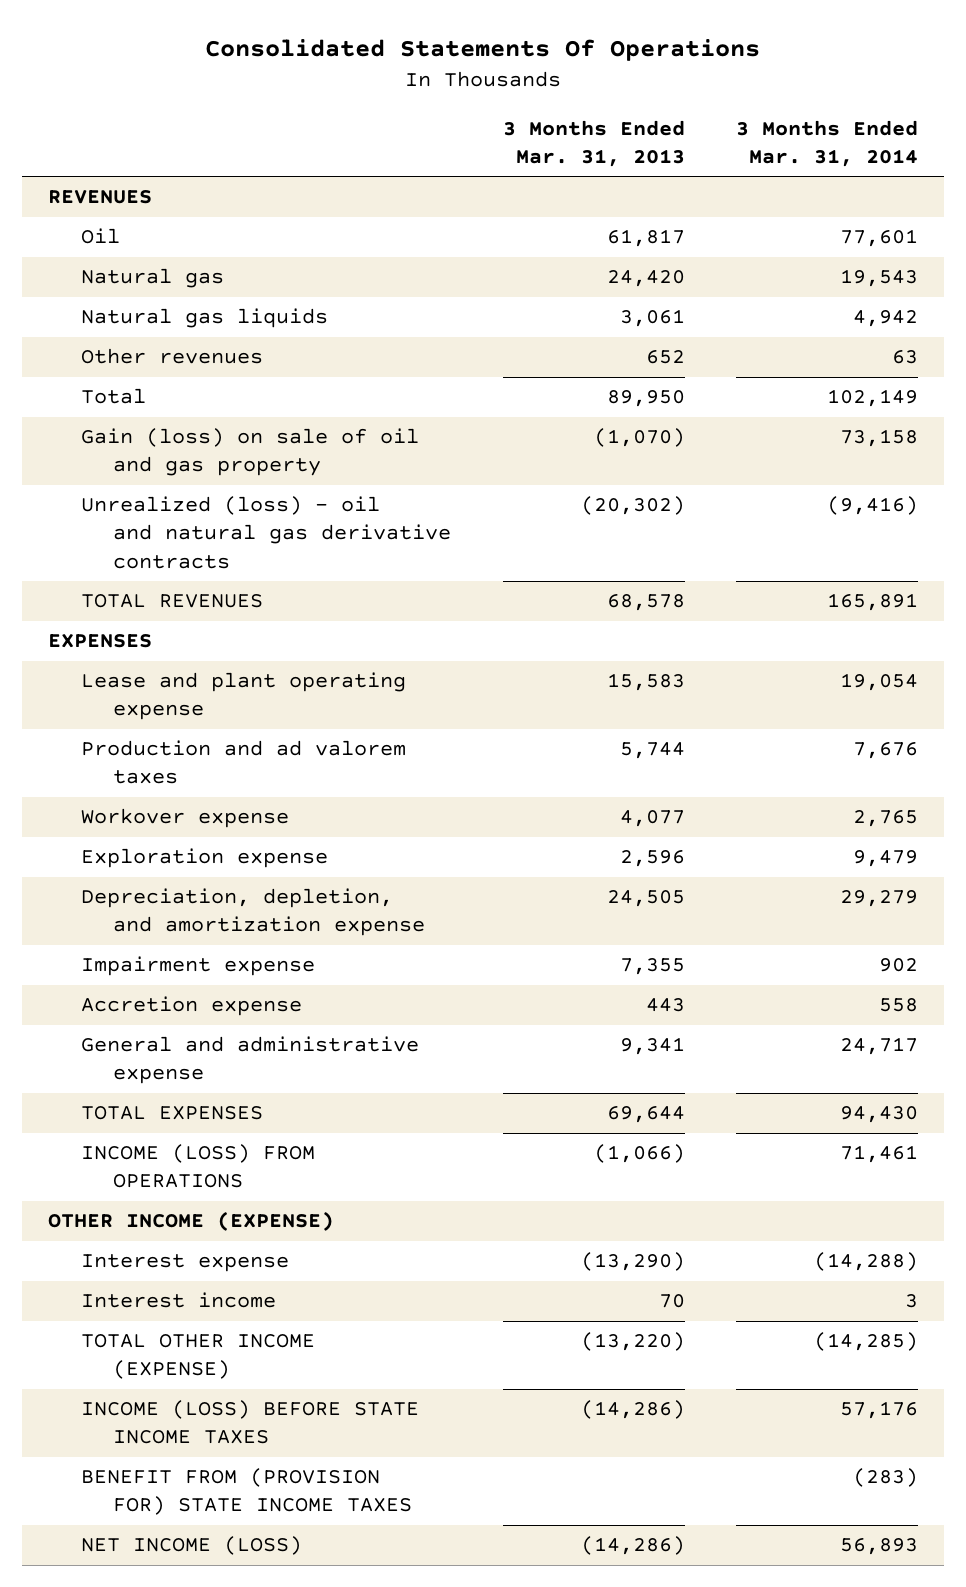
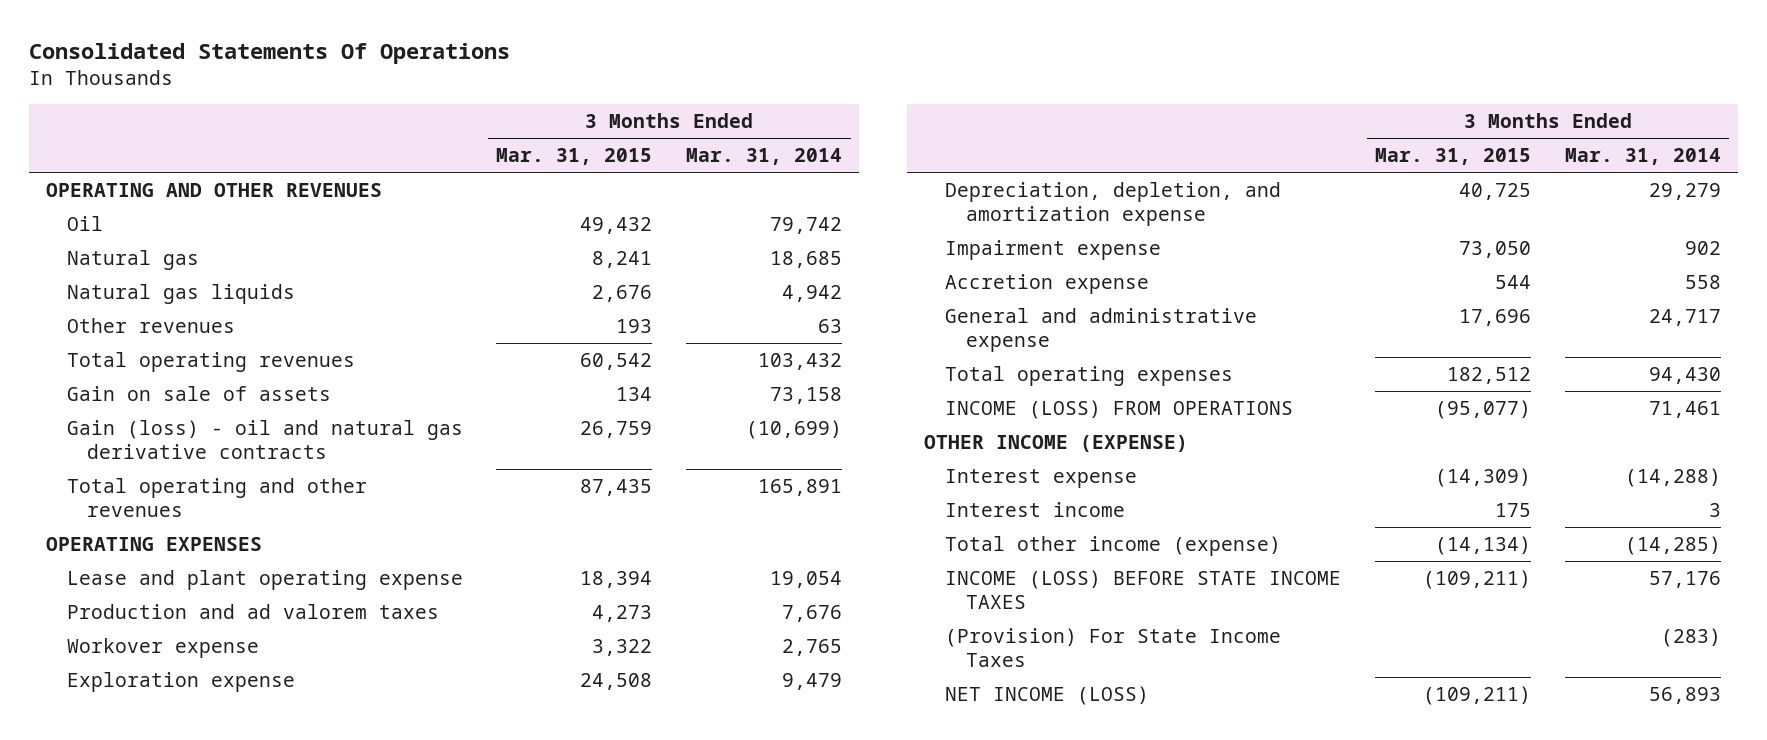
- | 3 Months Ended Mar. 31, 2013 | 3 Months Ended Mar. 31, 2014
+ | 3 Months Ended Mar. 31, 2015 | 3 Months Ended Mar. 31, 2014
- REVENUES
- Oil | 61,817 | 77,601
- Natural gas | 24,420 | 19,543
+ OPERATING AND OTHER REVENUES
+ Oil | 49,432 | 79,742
+ Natural gas | 8,241 | 18,685
- Total | 89,950 | 102,149
- Gain (loss) on sale of oil and gas property | (1,070) | 73,158
- Unrealized (loss) - oil and natural gas derivative contracts | (20,302) | (9,416)
- TOTAL REVENUES | 68,578 | 165,891
- EXPENSES
+ Total operating revenues | 60,542 | 103,432
+ Gain on sale of assets | 134 | 73,158
+ Gain (loss) - oil and natural gas derivative contracts | 26,759 | (10,699)
+ Total operating and other revenues | 87,435 | 165,891
+ OPERATING EXPENSES
- TOTAL EXPENSES | 69,644 | 94,430
+ Total operating expenses | 182,512 | 94,430
- TOTAL OTHER INCOME (EXPENSE) | (13,220) | (14,285)
+ Total other income (expense) | (14,134) | (14,285)
- BENEFIT FROM (PROVISION FOR) STATE INCOME TAXES | | (283)
+ (Provision) For State Income Taxes | | (283)

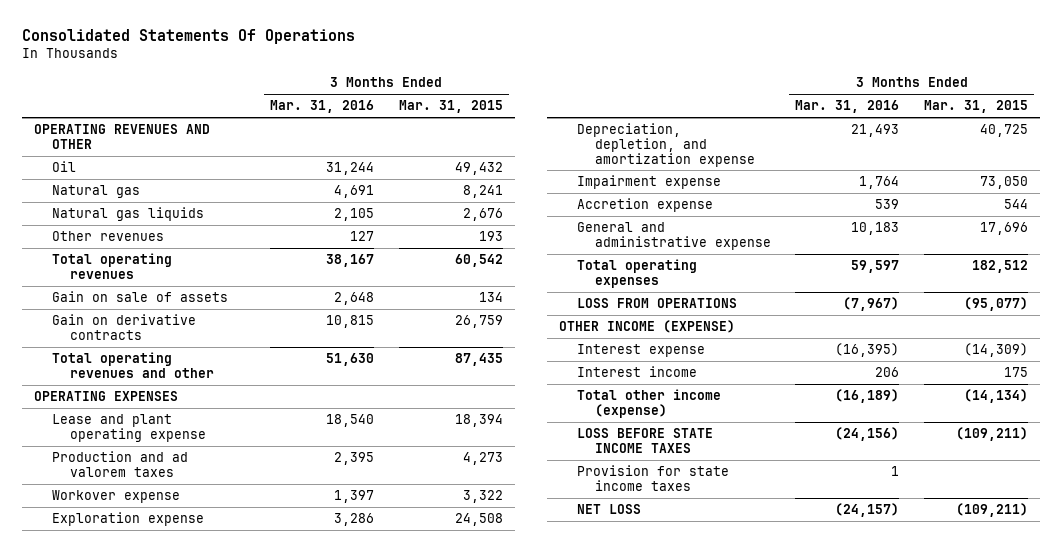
- | 3 Months Ended Mar. 31, 2015 | 3 Months Ended Mar. 31, 2014
+ | 3 Months Ended Mar. 31, 2016 | 3 Months Ended Mar. 31, 2015
- OPERATING AND OTHER REVENUES
+ OPERATING REVENUES AND OTHER
- Gain (loss) - oil and natural gas derivative contracts | 26,759 | (10,699)
- Total operating and other revenues | 87,435 | 165,891
+ Gain on derivative contracts | 10,815 | 26,759
+ Total operating revenues and other | 51,630 | 87,435
- INCOME (LOSS) FROM OPERATIONS | (95,077) | 71,461
+ LOSS FROM OPERATIONS | (7,967) | (95,077)
- INCOME (LOSS) BEFORE STATE INCOME TAXES | (109,211) | 57,176
- (Provision) For State Income Taxes | | (283)
- NET INCOME (LOSS) | (109,211) | 56,893
+ LOSS BEFORE STATE INCOME TAXES | (24,156) | (109,211)
+ Provision for state income taxes | 1 |
+ NET LOSS | (24,157) | (109,211)

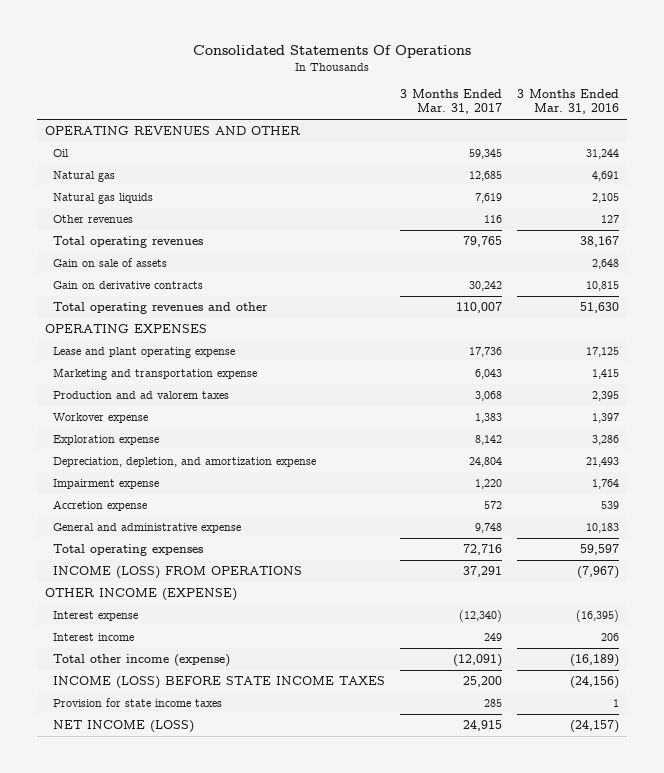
- | 3 Months Ended Mar. 31, 2016 | 3 Months Ended Mar. 31, 2015
+ | 3 Months Ended Mar. 31, 2017 | 3 Months Ended Mar. 31, 2016
- Lease and plant operating expense | 18,540 | 18,394
+ Lease and plant operating expense | 17,736 | 17,125
+ Marketing and transportation expense | 6,043 | 1,415
- LOSS FROM OPERATIONS | (7,967) | (95,077)
+ INCOME (LOSS) FROM OPERATIONS | 37,291 | (7,967)
- LOSS BEFORE STATE INCOME TAXES | (24,156) | (109,211)
+ INCOME (LOSS) BEFORE STATE INCOME TAXES | 25,200 | (24,156)
- NET LOSS | (24,157) | (109,211)
+ NET INCOME (LOSS) | 24,915 | (24,157)

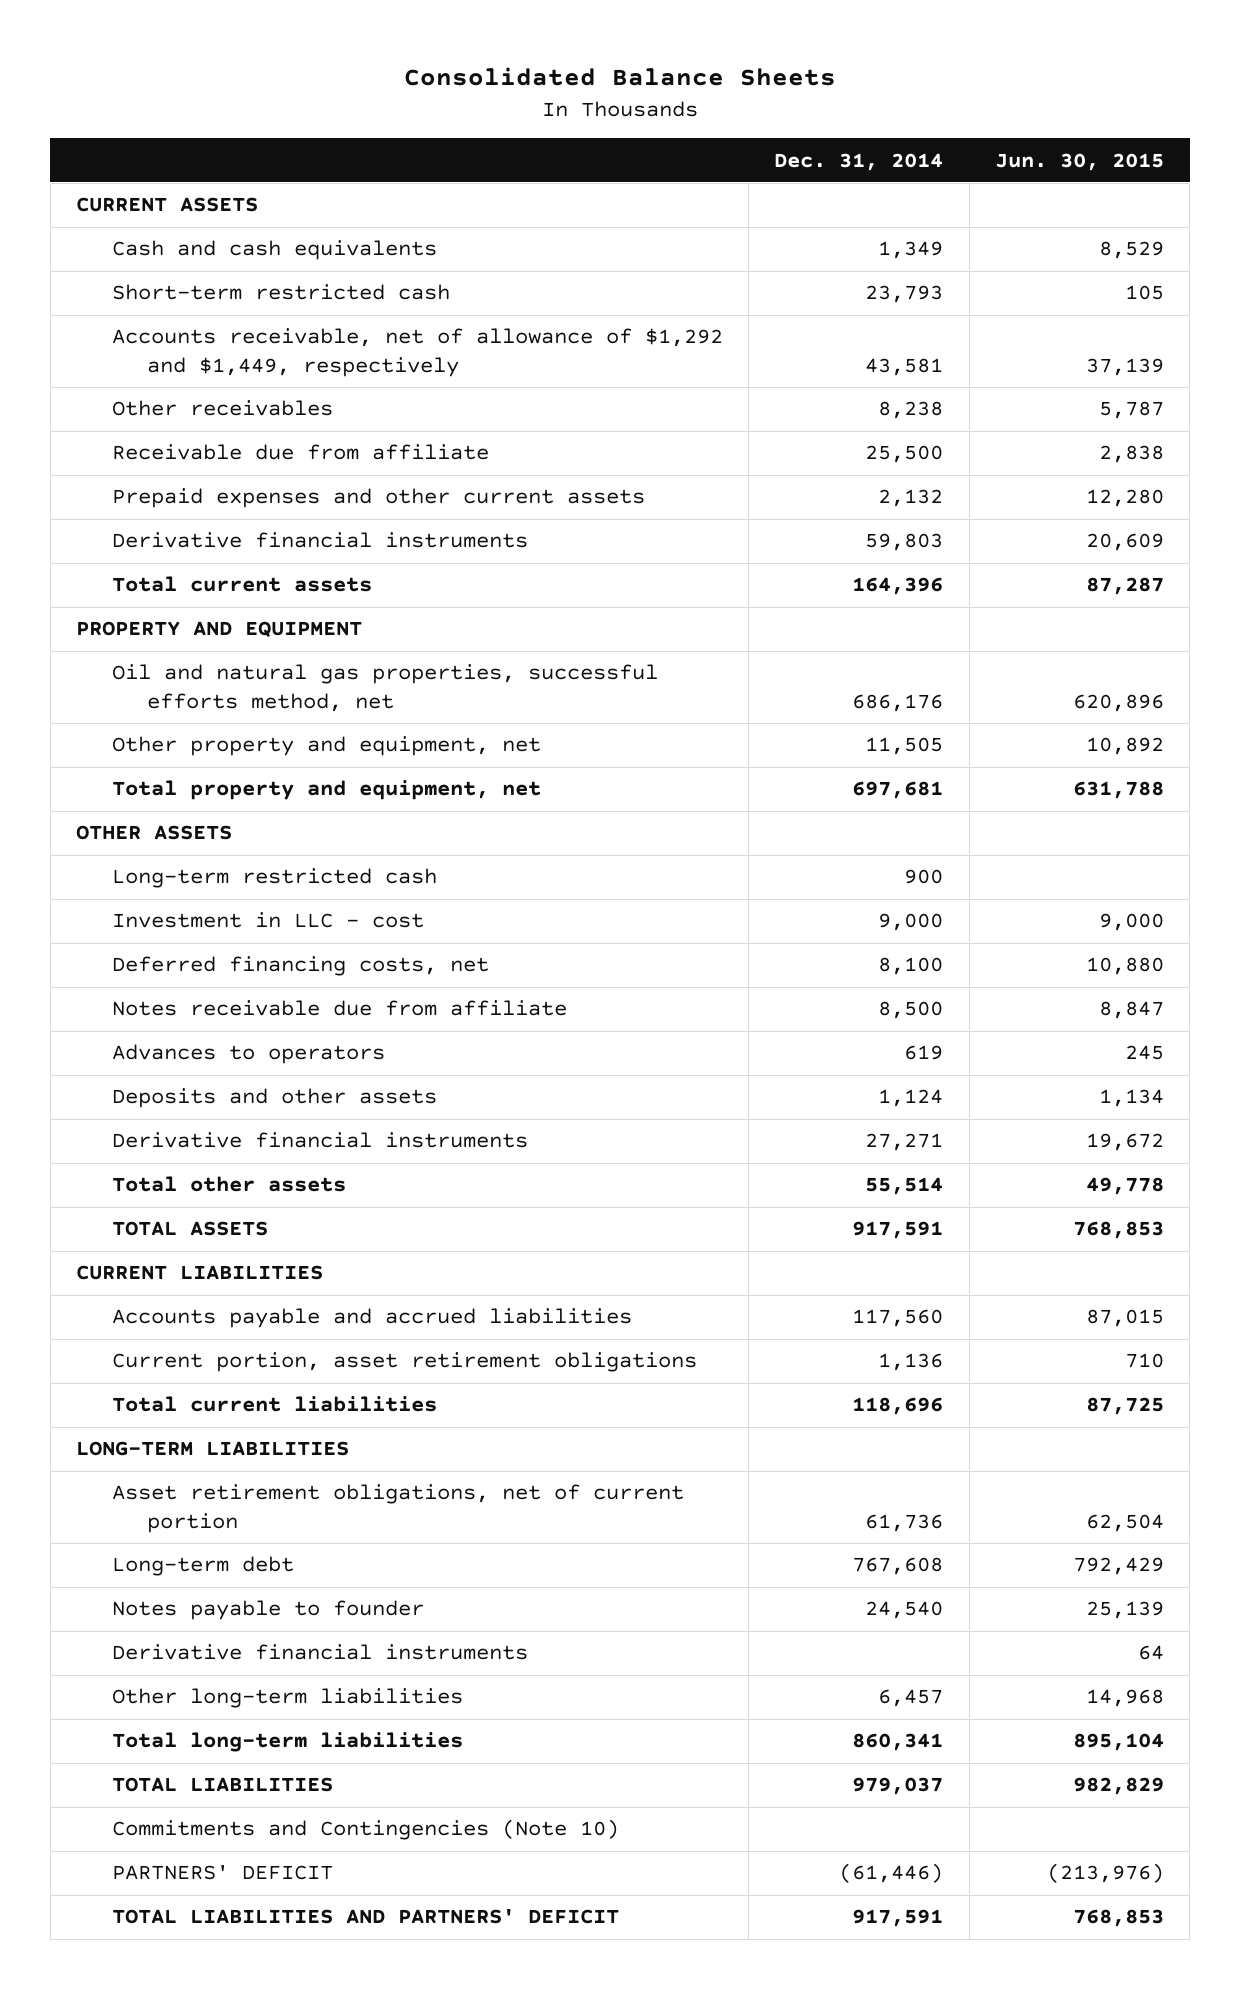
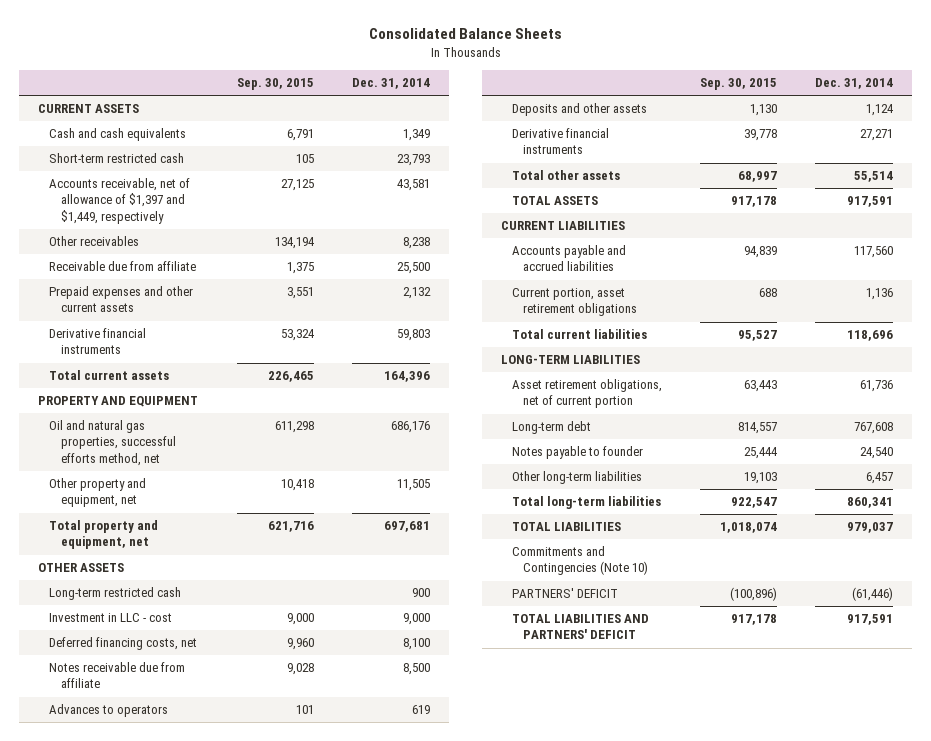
- | Dec. 31, 2014 | Jun. 30, 2015
+ | Sep. 30, 2015 | Dec. 31, 2014
- Accounts receivable, net of allowance of $1,292 and $1,449, respectively | 43,581 | 37,139
+ Accounts receivable, net of allowance of $1,397 and $1,449, respectively | 27,125 | 43,581
- Derivative financial instruments | | 64

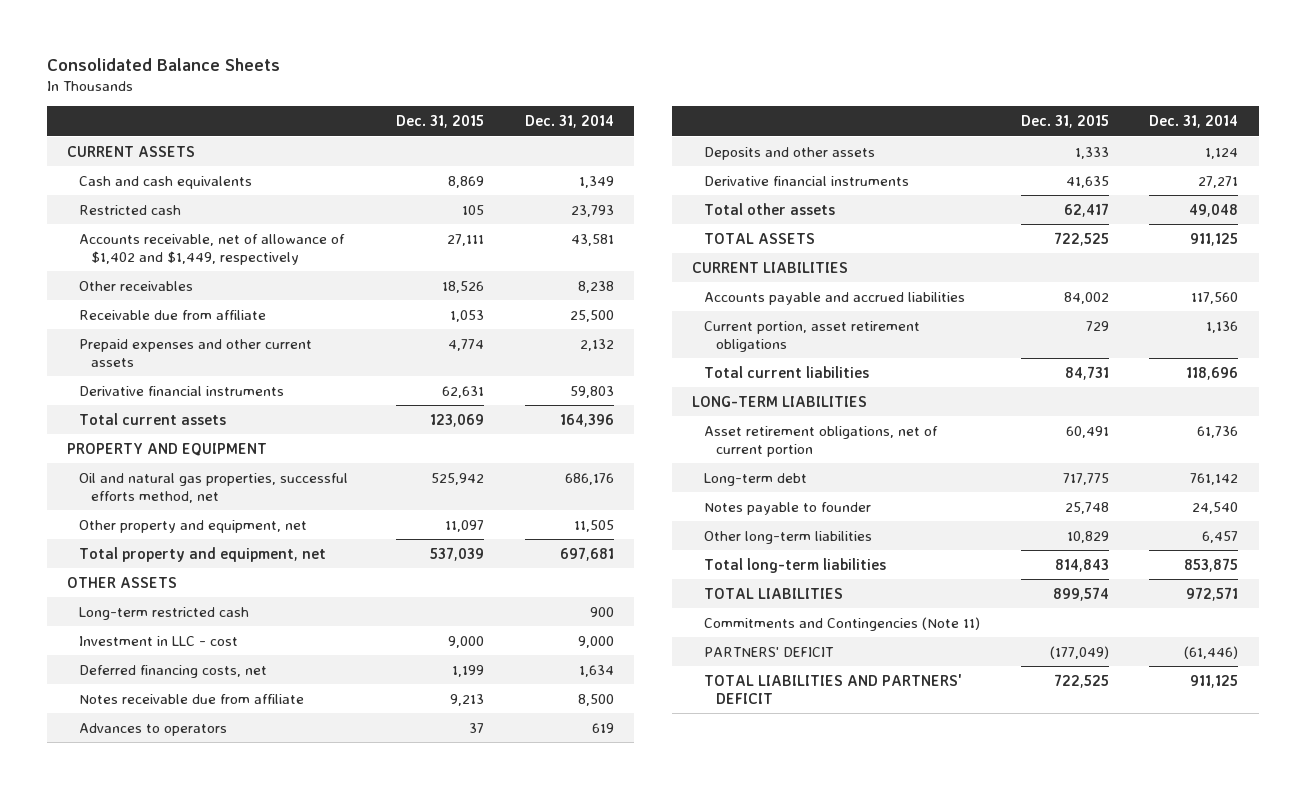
- | Sep. 30, 2015 | Dec. 31, 2014
+ | Dec. 31, 2015 | Dec. 31, 2014
- Short-term restricted cash | 105 | 23,793
- Accounts receivable, net of allowance of $1,397 and $1,449, respectively | 27,125 | 43,581
+ Restricted cash | 105 | 23,793
+ Accounts receivable, net of allowance of $1,402 and $1,449, respectively | 27,111 | 43,581
- Deferred financing costs, net | 9,960 | 8,100
+ Deferred financing costs, net | 1,199 | 1,634
- Total other assets | 68,997 | 55,514
- TOTAL ASSETS | 917,178 | 917,591
+ Total other assets | 62,417 | 49,048
+ TOTAL ASSETS | 722,525 | 911,125
- Long-term debt | 814,557 | 767,608
+ Long-term debt | 717,775 | 761,142
- Total long-term liabilities | 922,547 | 860,341
- TOTAL LIABILITIES | 1,018,074 | 979,037
- Commitments and Contingencies (Note 10)
+ Total long-term liabilities | 814,843 | 853,875
+ TOTAL LIABILITIES | 899,574 | 972,571
+ Commitments and Contingencies (Note 11)
- TOTAL LIABILITIES AND PARTNERS' DEFICIT | 917,178 | 917,591
+ TOTAL LIABILITIES AND PARTNERS' DEFICIT | 722,525 | 911,125

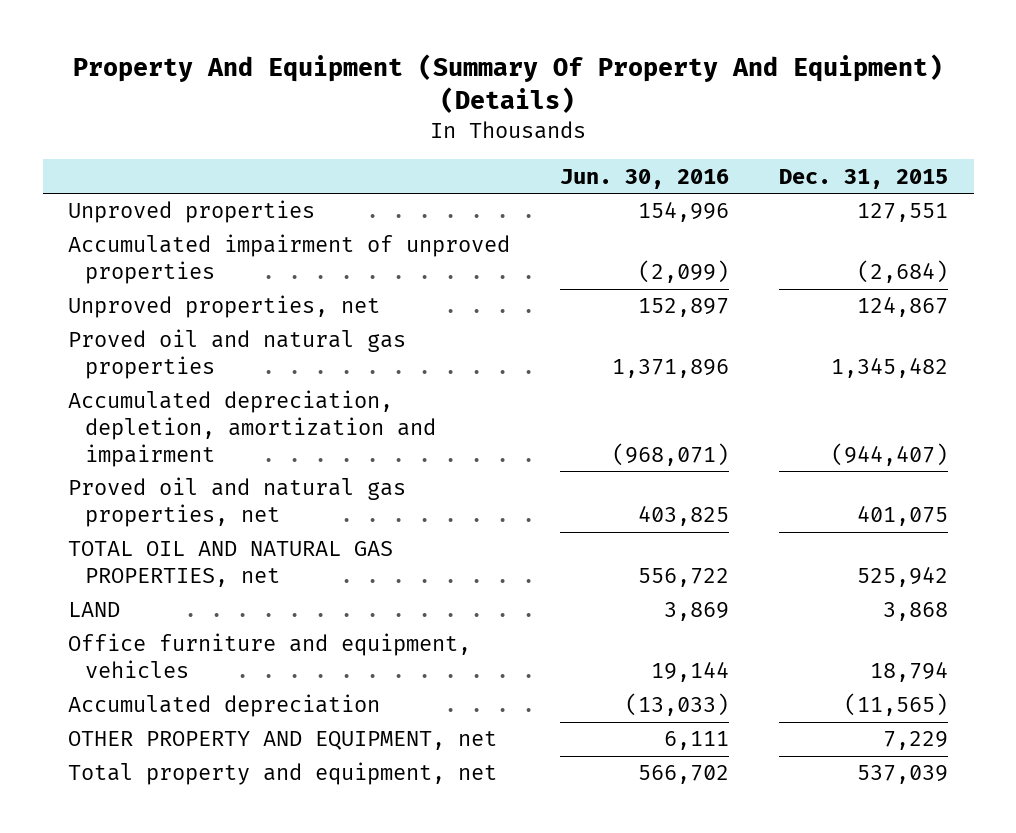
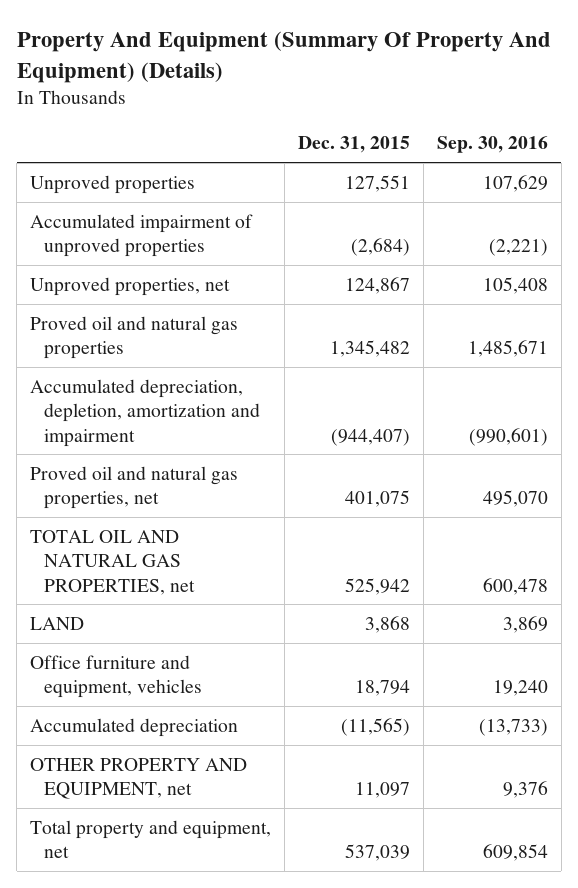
- | Jun. 30, 2016 | Dec. 31, 2015
+ | Dec. 31, 2015 | Sep. 30, 2016
- OTHER PROPERTY AND EQUIPMENT, net | 6,111 | 7,229
+ OTHER PROPERTY AND EQUIPMENT, net | 11,097 | 9,376

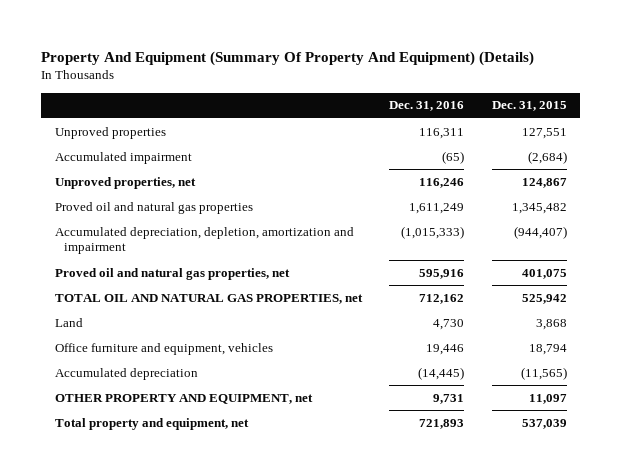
- | Dec. 31, 2015 | Sep. 30, 2016
+ | Dec. 31, 2016 | Dec. 31, 2015
- Accumulated impairment of unproved properties | (2,684) | (2,221)
+ Accumulated impairment | (65) | (2,684)
- LAND | 3,868 | 3,869
+ Land | 4,730 | 3,868

